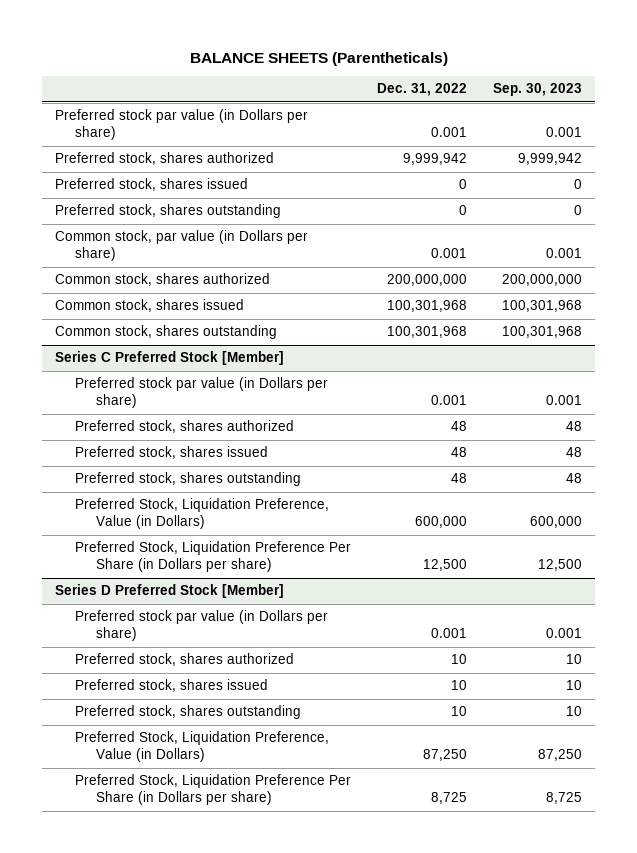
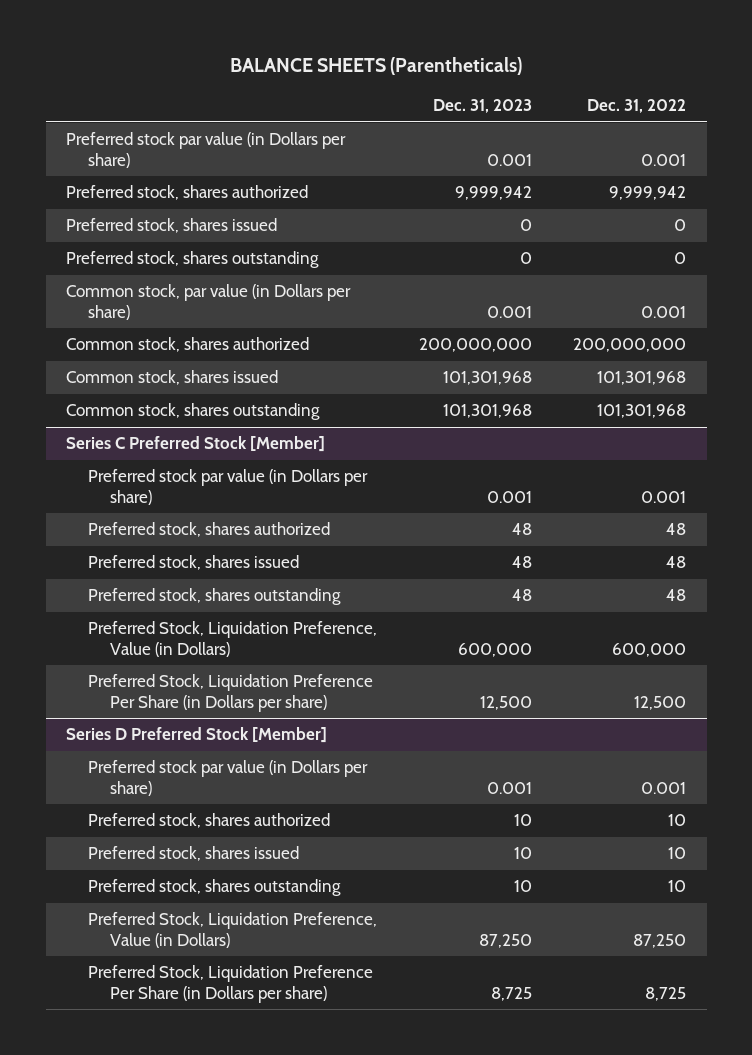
- | Dec. 31, 2022 | Sep. 30, 2023
+ | Dec. 31, 2023 | Dec. 31, 2022
- Common stock, shares issued | 100,301,968 | 100,301,968
- Common stock, shares outstanding | 100,301,968 | 100,301,968
+ Common stock, shares issued | 101,301,968 | 101,301,968
+ Common stock, shares outstanding | 101,301,968 | 101,301,968

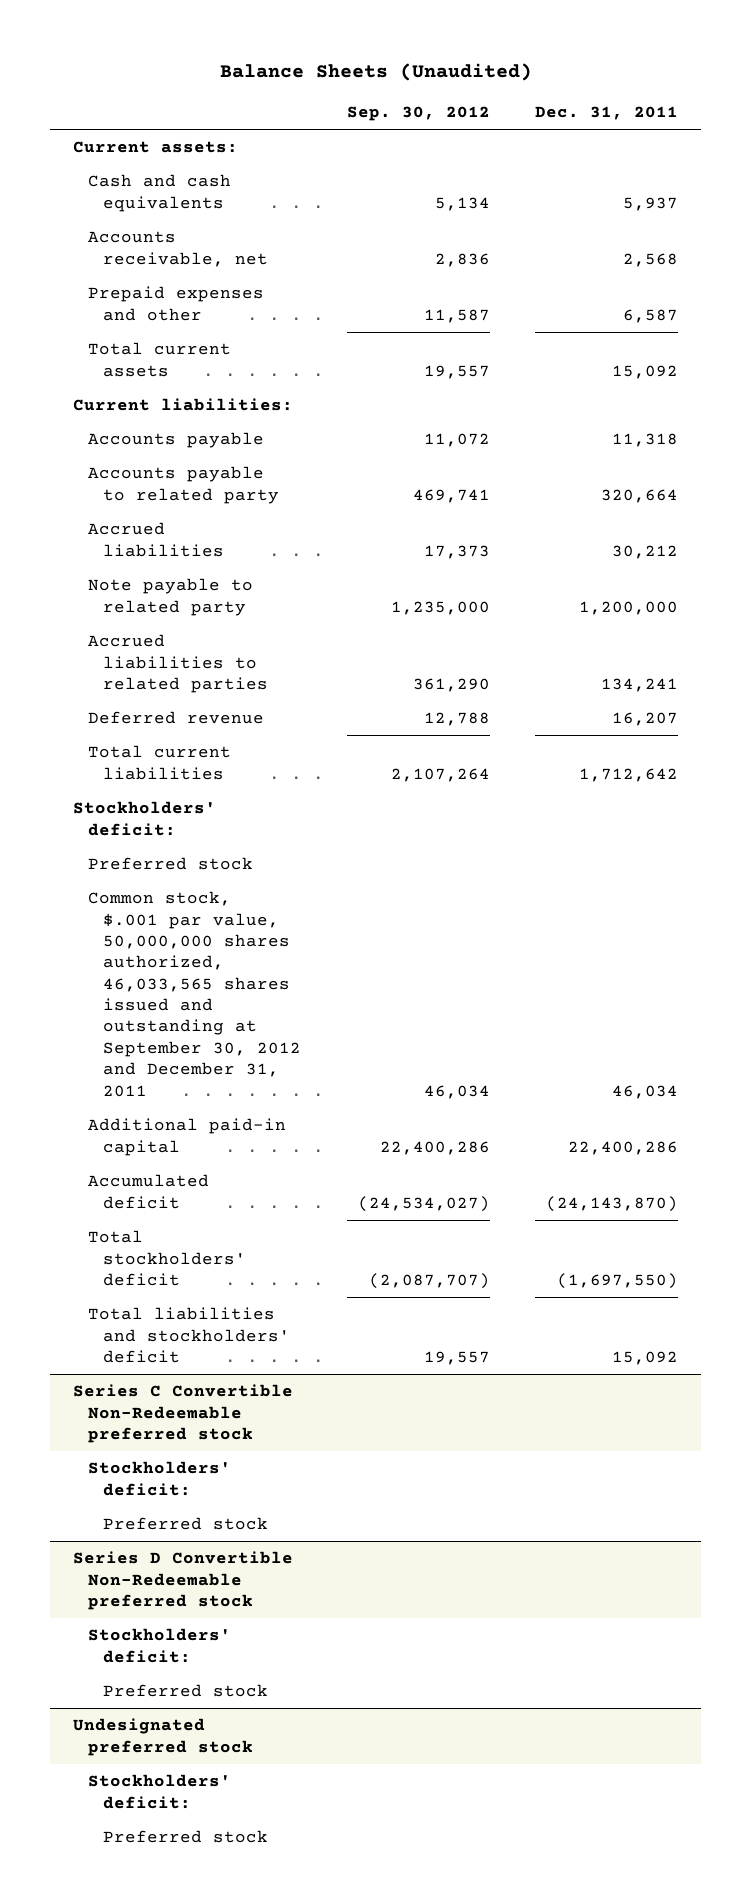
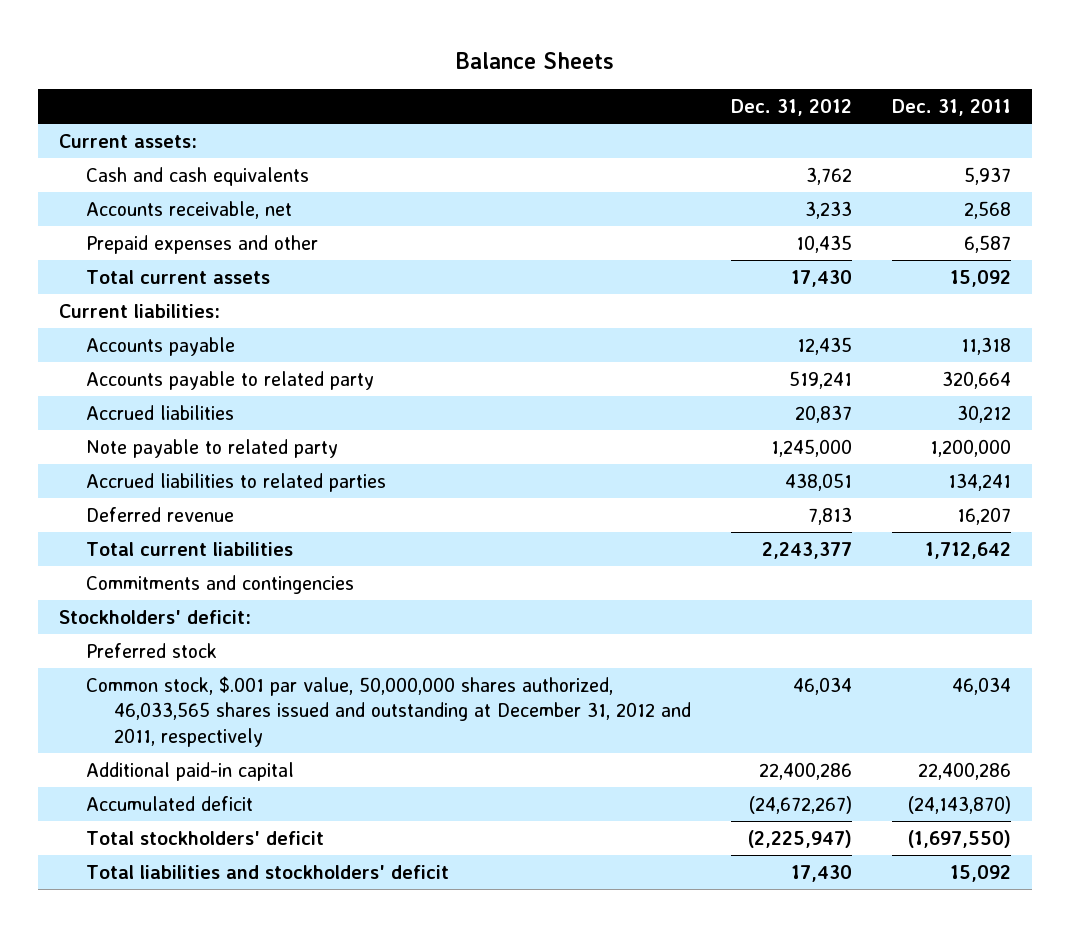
- Balance Sheets (Unaudited)
+ Balance Sheets
- | Sep. 30, 2012 | Dec. 31, 2011
+ | Dec. 31, 2012 | Dec. 31, 2011
+ Commitments and contingencies
- Common stock, $.001 par value, 50,000,000 shares authorized, 46,033,565 shares issued and outstanding at September 30, 2012 and December 31, 2011 | 46,034 | 46,034
+ Common stock, $.001 par value, 50,000,000 shares authorized, 46,033,565 shares issued and outstanding at December 31, 2012 and 2011, respectively | 46,034 | 46,034
- Series C Convertible Non-Redeemable preferred stock
- Stockholders' deficit:
- Preferred stock
- Series D Convertible Non-Redeemable preferred stock
- Stockholders' deficit:
- Preferred stock
- Undesignated preferred stock
- Stockholders' deficit:
- Preferred stock

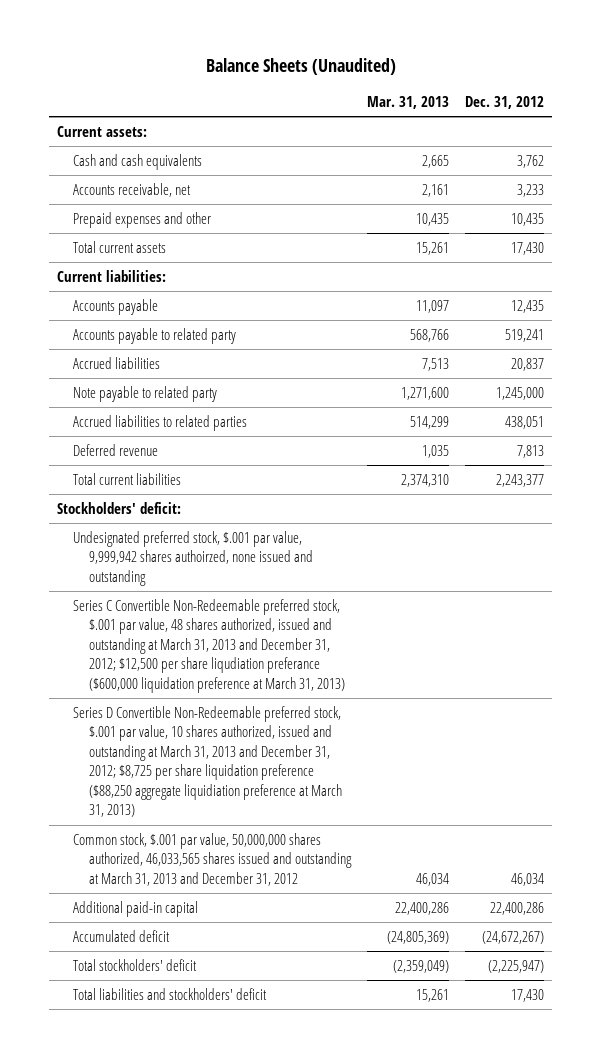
- Balance Sheets
+ Balance Sheets (Unaudited)
- | Dec. 31, 2012 | Dec. 31, 2011
+ | Mar. 31, 2013 | Dec. 31, 2012
- Commitments and contingencies
- Preferred stock
- Common stock, $.001 par value, 50,000,000 shares authorized, 46,033,565 shares issued and outstanding at December 31, 2012 and 2011, respectively | 46,034 | 46,034
+ Undesignated preferred stock, $.001 par value, 9,999,942 shares authoirzed, none issued and outstanding
+ Series C Convertible Non-Redeemable preferred stock, $.001 par value, 48 shares authorized, issued and outstanding at March 31, 2013 and December 31, 2012; $12,500 per share liqudiation preferance ($600,000 liquidation preference at March 31, 2013)
+ Series D Convertible Non-Redeemable preferred stock, $.001 par value, 10 shares authorized, issued and outstanding at March 31, 2013 and December 31, 2012; $8,725 per share liquidation preference ($88,250 aggregate liquidiation preference at March 31, 2013)
+ Common stock, $.001 par value, 50,000,000 shares authorized, 46,033,565 shares issued and outstanding at March 31, 2013 and December 31, 2012 | 46,034 | 46,034

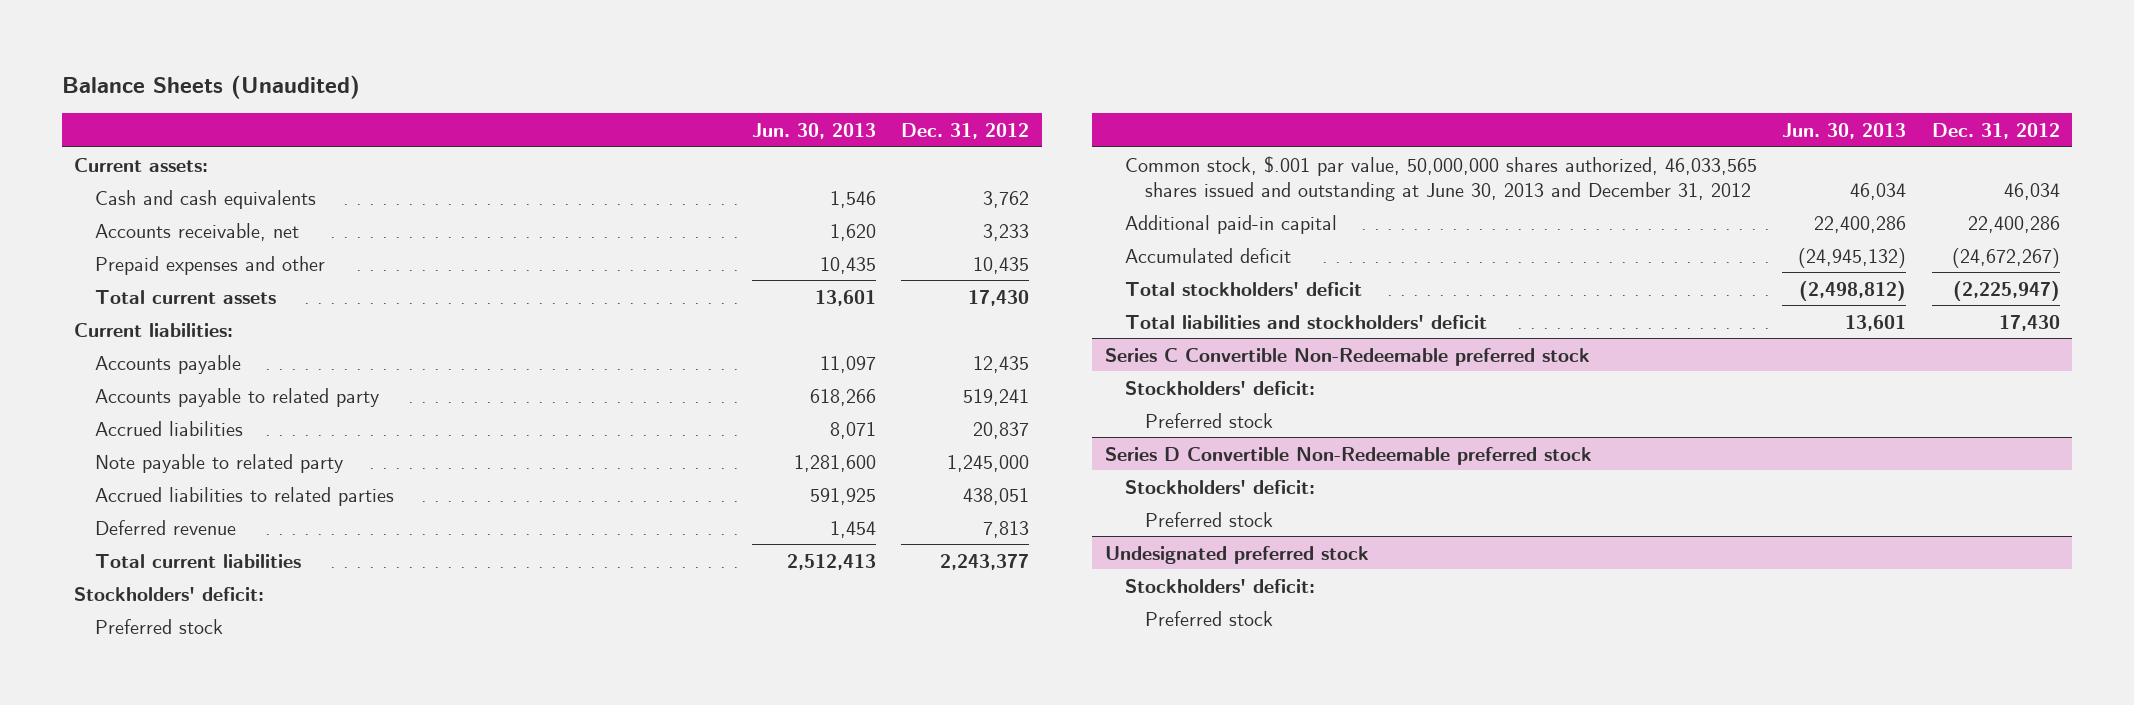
- | Mar. 31, 2013 | Dec. 31, 2012
+ | Jun. 30, 2013 | Dec. 31, 2012
- Undesignated preferred stock, $.001 par value, 9,999,942 shares authoirzed, none issued and outstanding
- Series C Convertible Non-Redeemable preferred stock, $.001 par value, 48 shares authorized, issued and outstanding at March 31, 2013 and December 31, 2012; $12,500 per share liqudiation preferance ($600,000 liquidation preference at March 31, 2013)
- Series D Convertible Non-Redeemable preferred stock, $.001 par value, 10 shares authorized, issued and outstanding at March 31, 2013 and December 31, 2012; $8,725 per share liquidation preference ($88,250 aggregate liquidiation preference at March 31, 2013)
- Common stock, $.001 par value, 50,000,000 shares authorized, 46,033,565 shares issued and outstanding at March 31, 2013 and December 31, 2012 | 46,034 | 46,034
+ Preferred stock
+ Common stock, $.001 par value, 50,000,000 shares authorized, 46,033,565 shares issued and outstanding at June 30, 2013 and December 31, 2012 | 46,034 | 46,034
+ Series C Convertible Non-Redeemable preferred stock
+ Stockholders' deficit:
+ Preferred stock
+ Series D Convertible Non-Redeemable preferred stock
+ Stockholders' deficit:
+ Preferred stock
+ Undesignated preferred stock
+ Stockholders' deficit:
+ Preferred stock

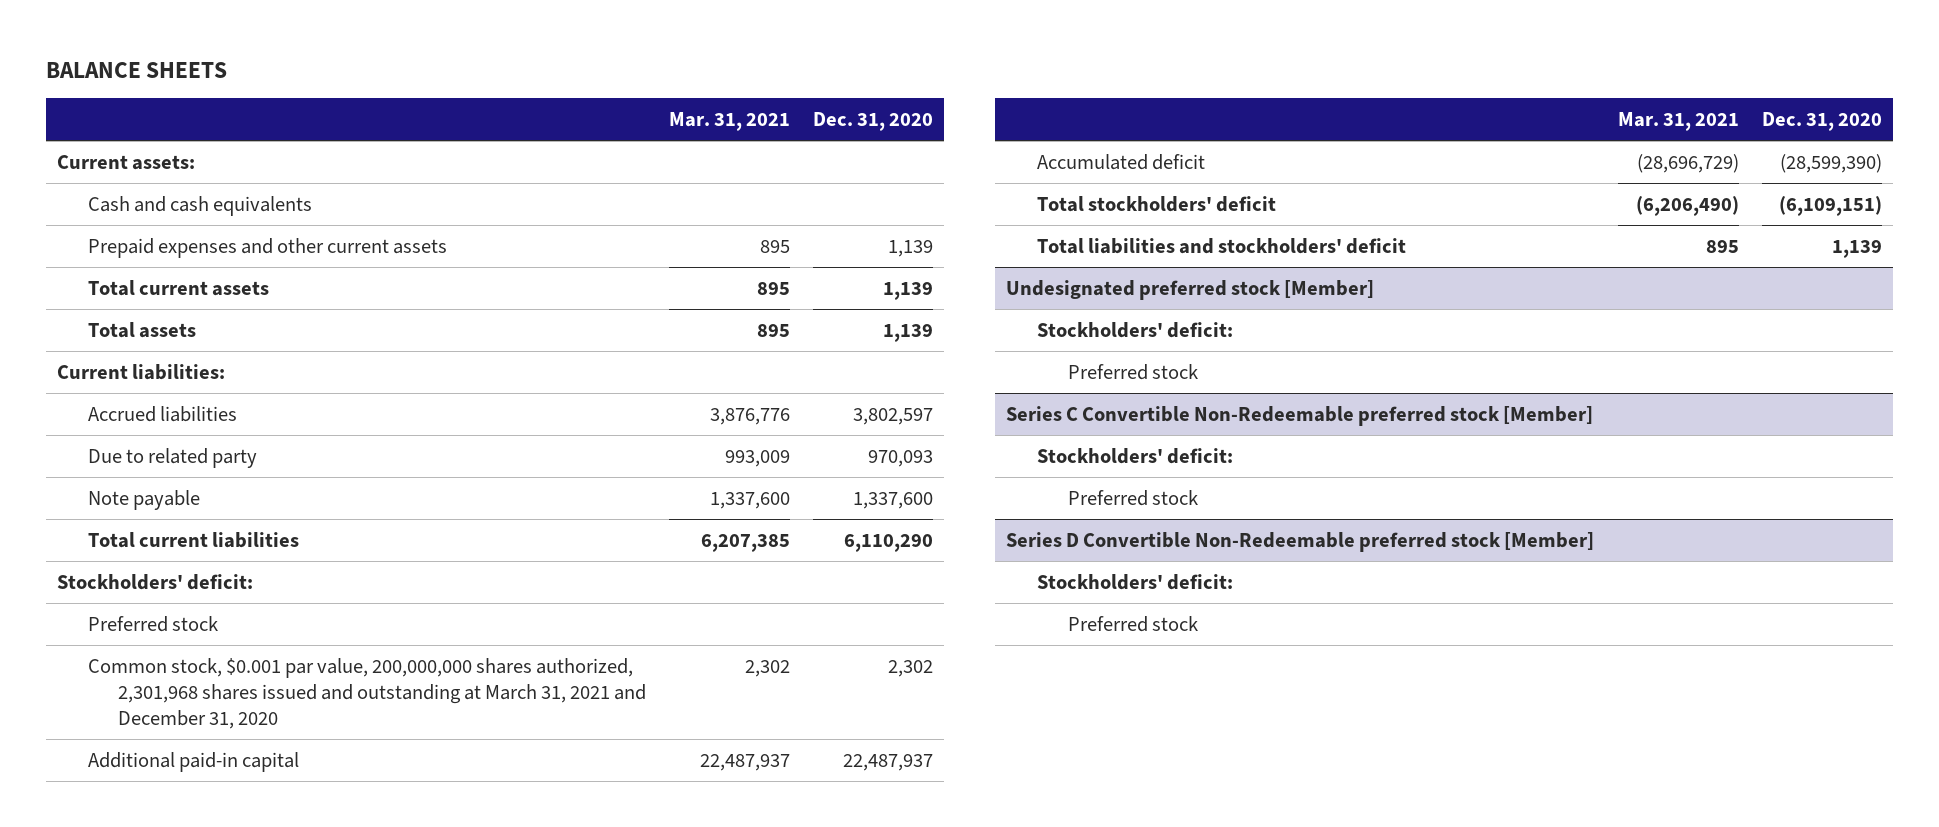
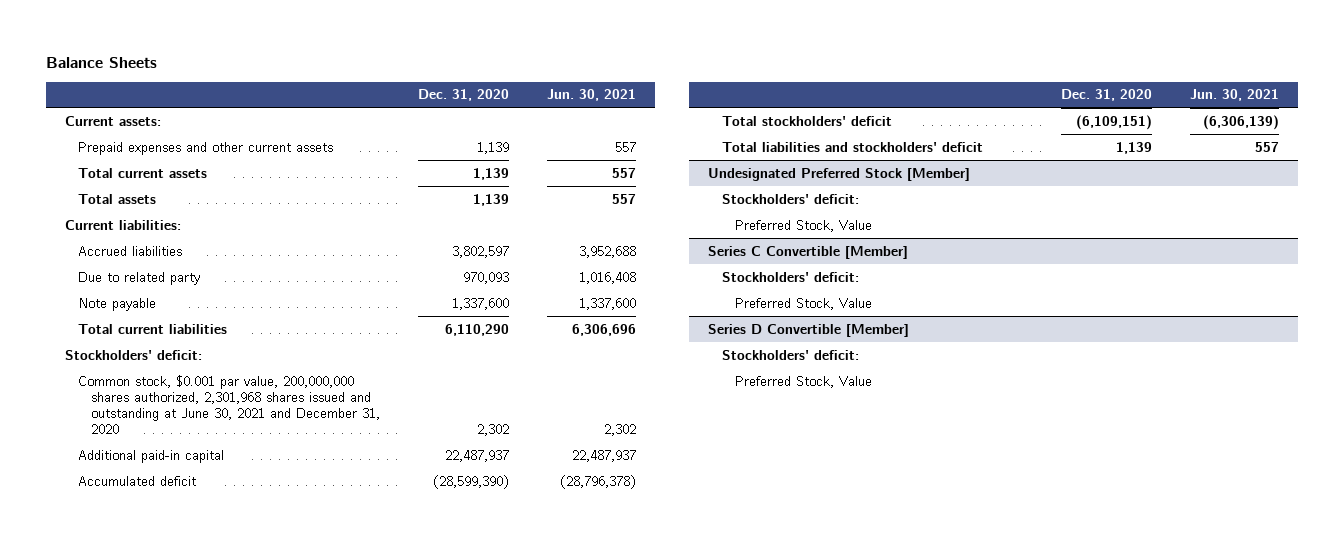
- BALANCE SHEETS
+ Balance Sheets
- | Mar. 31, 2021 | Dec. 31, 2020
+ | Dec. 31, 2020 | Jun. 30, 2021
- Cash and cash equivalents
- Preferred stock
- Common stock, $0.001 par value, 200,000,000 shares authorized, 2,301,968 shares issued and outstanding at March 31, 2021 and December 31, 2020 | 2,302 | 2,302
+ Common stock, $0.001 par value, 200,000,000 shares authorized, 2,301,968 shares issued and outstanding at June 30, 2021 and December 31, 2020 | 2,302 | 2,302
- Undesignated preferred stock [Member]
+ Undesignated Preferred Stock [Member]
- Preferred stock
- Series C Convertible Non-Redeemable preferred stock [Member]
+ Preferred Stock, Value
+ Series C Convertible [Member]
- Preferred stock
- Series D Convertible Non-Redeemable preferred stock [Member]
+ Preferred Stock, Value
+ Series D Convertible [Member]
- Preferred stock
+ Preferred Stock, Value

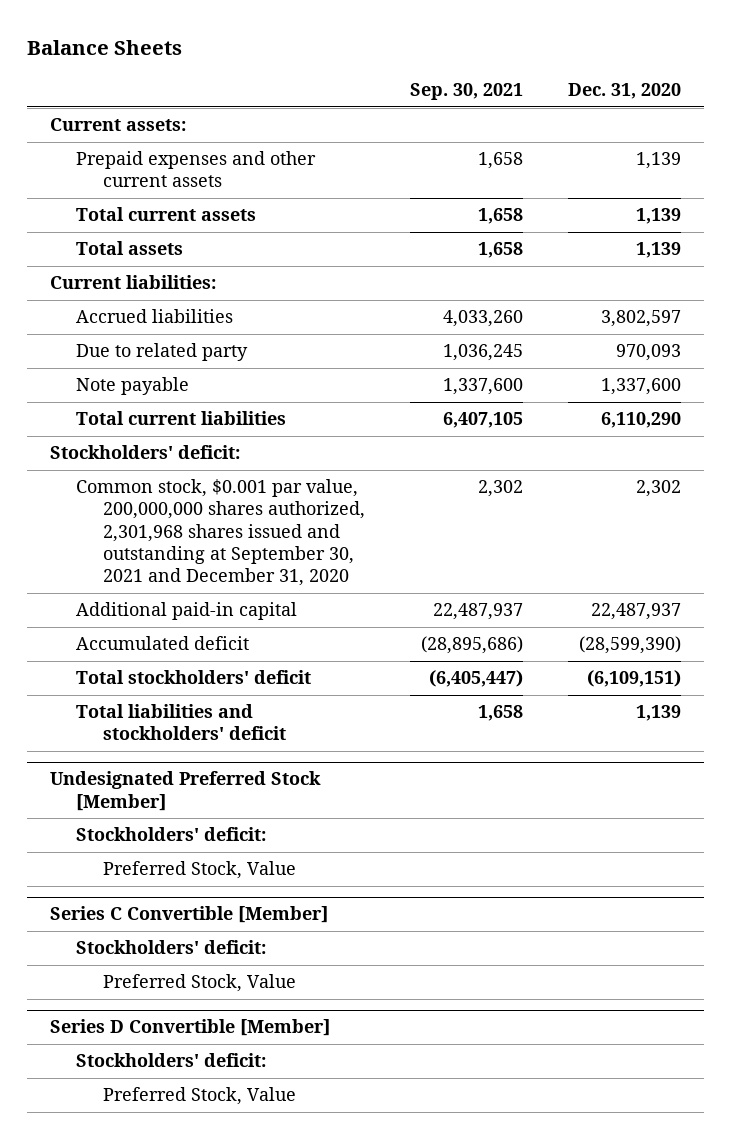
- | Dec. 31, 2020 | Jun. 30, 2021
+ | Sep. 30, 2021 | Dec. 31, 2020
- Common stock, $0.001 par value, 200,000,000 shares authorized, 2,301,968 shares issued and outstanding at June 30, 2021 and December 31, 2020 | 2,302 | 2,302
+ Common stock, $0.001 par value, 200,000,000 shares authorized, 2,301,968 shares issued and outstanding at September 30, 2021 and December 31, 2020 | 2,302 | 2,302

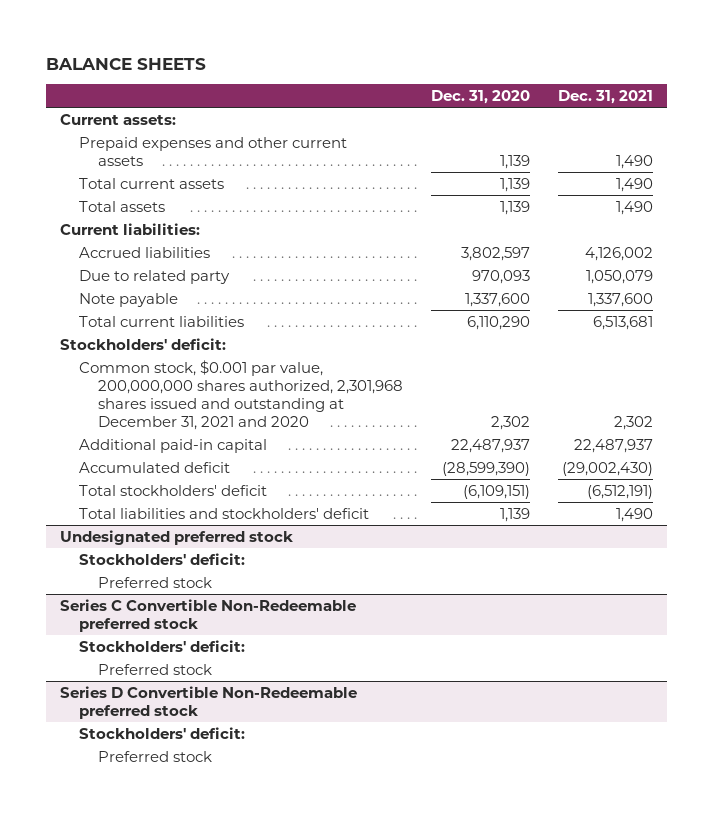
- Balance Sheets
+ BALANCE SHEETS
- | Sep. 30, 2021 | Dec. 31, 2020
+ | Dec. 31, 2020 | Dec. 31, 2021
- Common stock, $0.001 par value, 200,000,000 shares authorized, 2,301,968 shares issued and outstanding at September 30, 2021 and December 31, 2020 | 2,302 | 2,302
+ Common stock, $0.001 par value, 200,000,000 shares authorized, 2,301,968 shares issued and outstanding at December 31, 2021 and 2020 | 2,302 | 2,302
- Undesignated Preferred Stock [Member]
+ Undesignated preferred stock
- Preferred Stock, Value
- Series C Convertible [Member]
+ Preferred stock
+ Series C Convertible Non-Redeemable preferred stock
- Preferred Stock, Value
- Series D Convertible [Member]
+ Preferred stock
+ Series D Convertible Non-Redeemable preferred stock
- Preferred Stock, Value
+ Preferred stock

